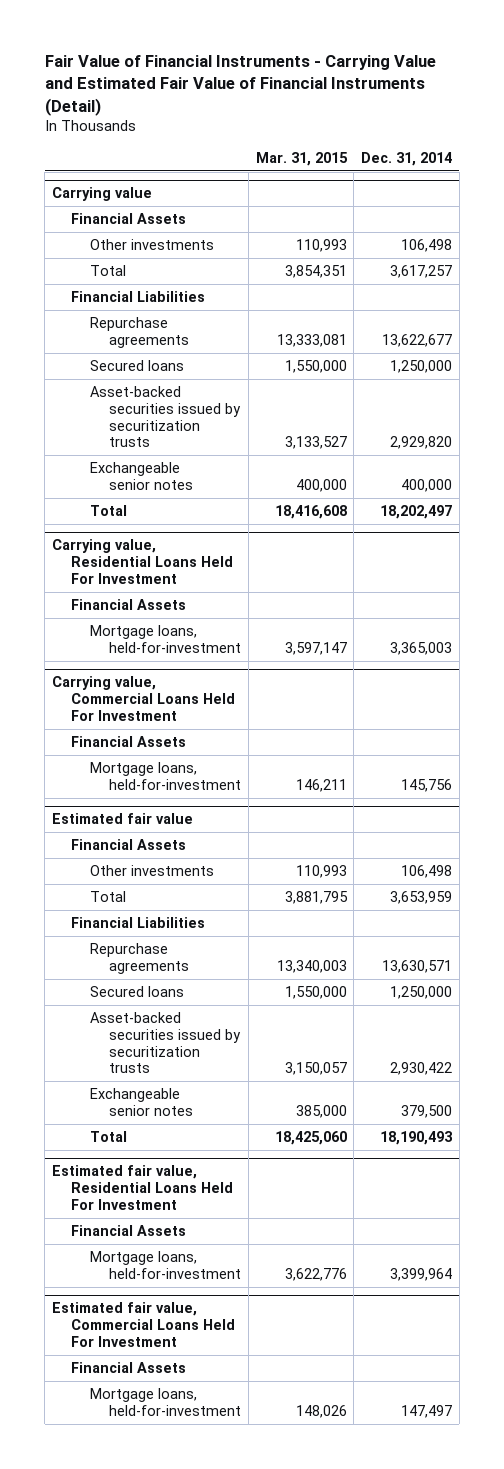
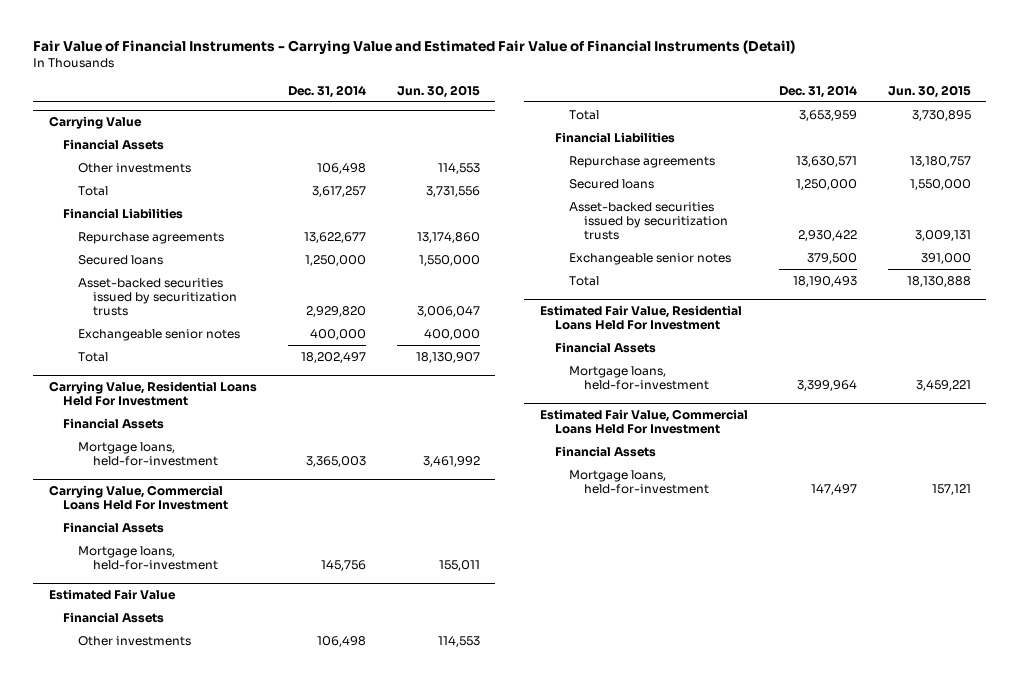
- | Mar. 31, 2015 | Dec. 31, 2014
+ | Dec. 31, 2014 | Jun. 30, 2015
- Carrying value
+ Carrying Value
- Carrying value, Residential Loans Held For Investment
+ Carrying Value, Residential Loans Held For Investment
- Carrying value, Commercial Loans Held For Investment
+ Carrying Value, Commercial Loans Held For Investment
- Estimated fair value
+ Estimated Fair Value
- Estimated fair value, Residential Loans Held For Investment
+ Estimated Fair Value, Residential Loans Held For Investment
- Estimated fair value, Commercial Loans Held For Investment
+ Estimated Fair Value, Commercial Loans Held For Investment

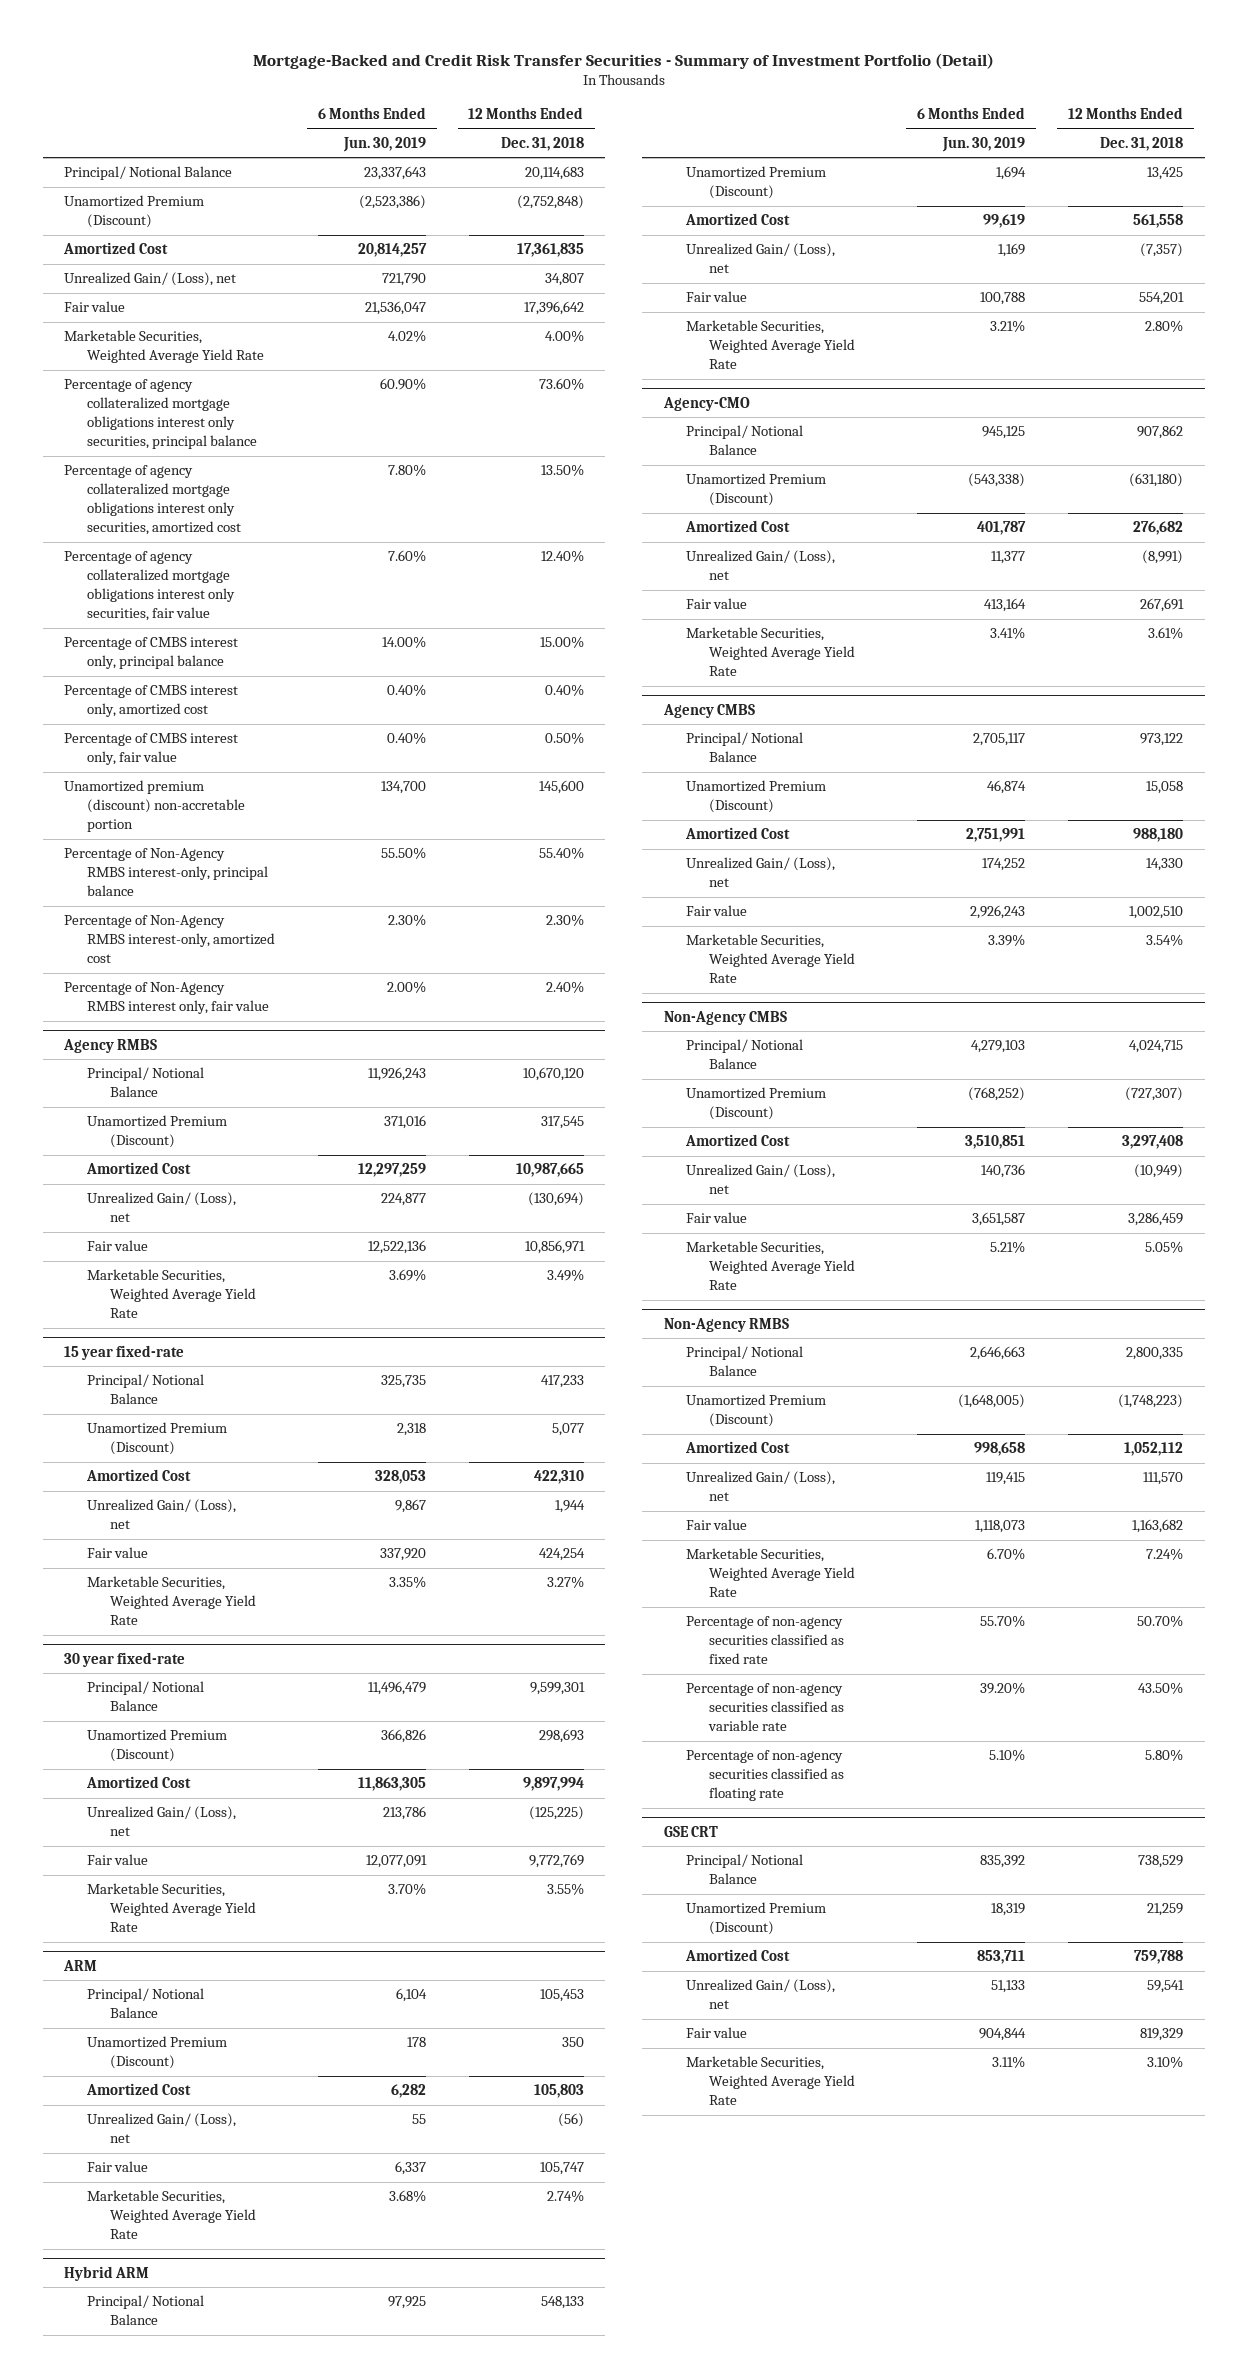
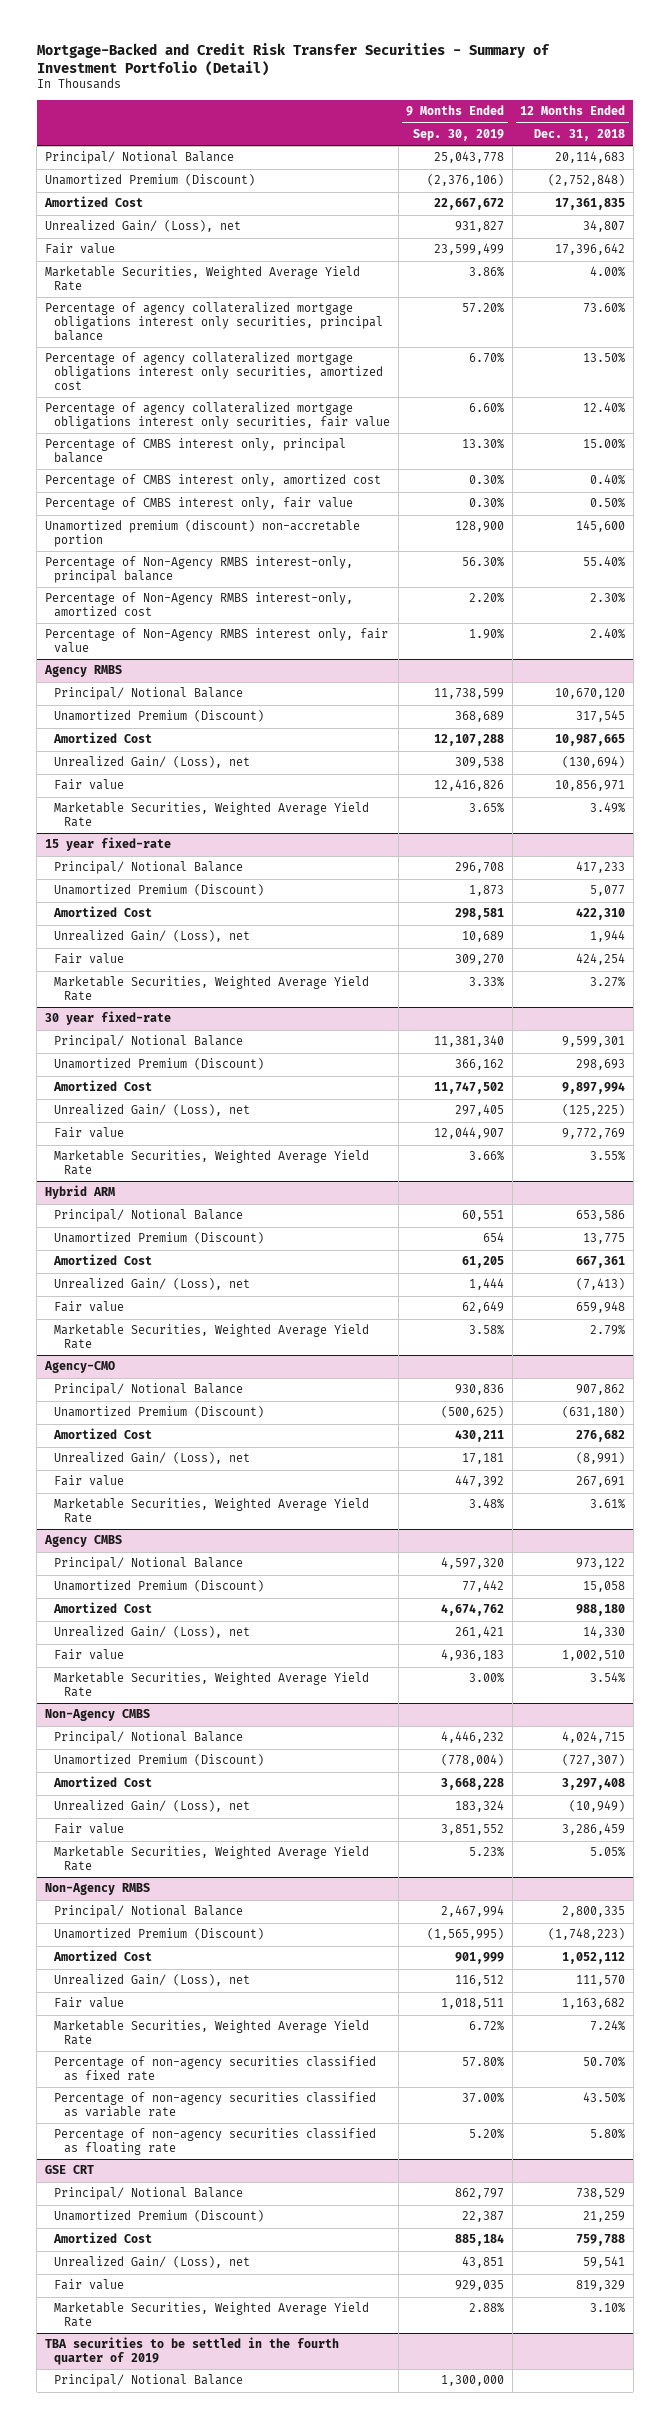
- | 6 Months Ended Jun. 30, 2019 | 12 Months Ended Dec. 31, 2018
+ | 9 Months Ended Sep. 30, 2019 | 12 Months Ended Dec. 31, 2018
- ARM
- Principal/ Notional Balance | 6,104 | 105,453
- Unamortized Premium (Discount) | 178 | 350
- Amortized Cost | 6,282 | 105,803
- Unrealized Gain/ (Loss), net | 55 | (56)
- Fair value | 6,337 | 105,747
- Marketable Securities, Weighted Average Yield Rate | 3.68% | 2.74%
@ Hybrid ARM
- Principal/ Notional Balance | 97,925 | 548,133
- Unamortized Premium (Discount) | 1,694 | 13,425
- Amortized Cost | 99,619 | 561,558
- Unrealized Gain/ (Loss), net | 1,169 | (7,357)
- Fair value | 100,788 | 554,201
- Marketable Securities, Weighted Average Yield Rate | 3.21% | 2.80%
+ Principal/ Notional Balance | 60,551 | 653,586
+ Unamortized Premium (Discount) | 654 | 13,775
+ Amortized Cost | 61,205 | 667,361
+ Unrealized Gain/ (Loss), net | 1,444 | (7,413)
+ Fair value | 62,649 | 659,948
+ Marketable Securities, Weighted Average Yield Rate | 3.58% | 2.79%
+ TBA securities to be settled in the fourth quarter of 2019
+ Principal/ Notional Balance | 1,300,000 |

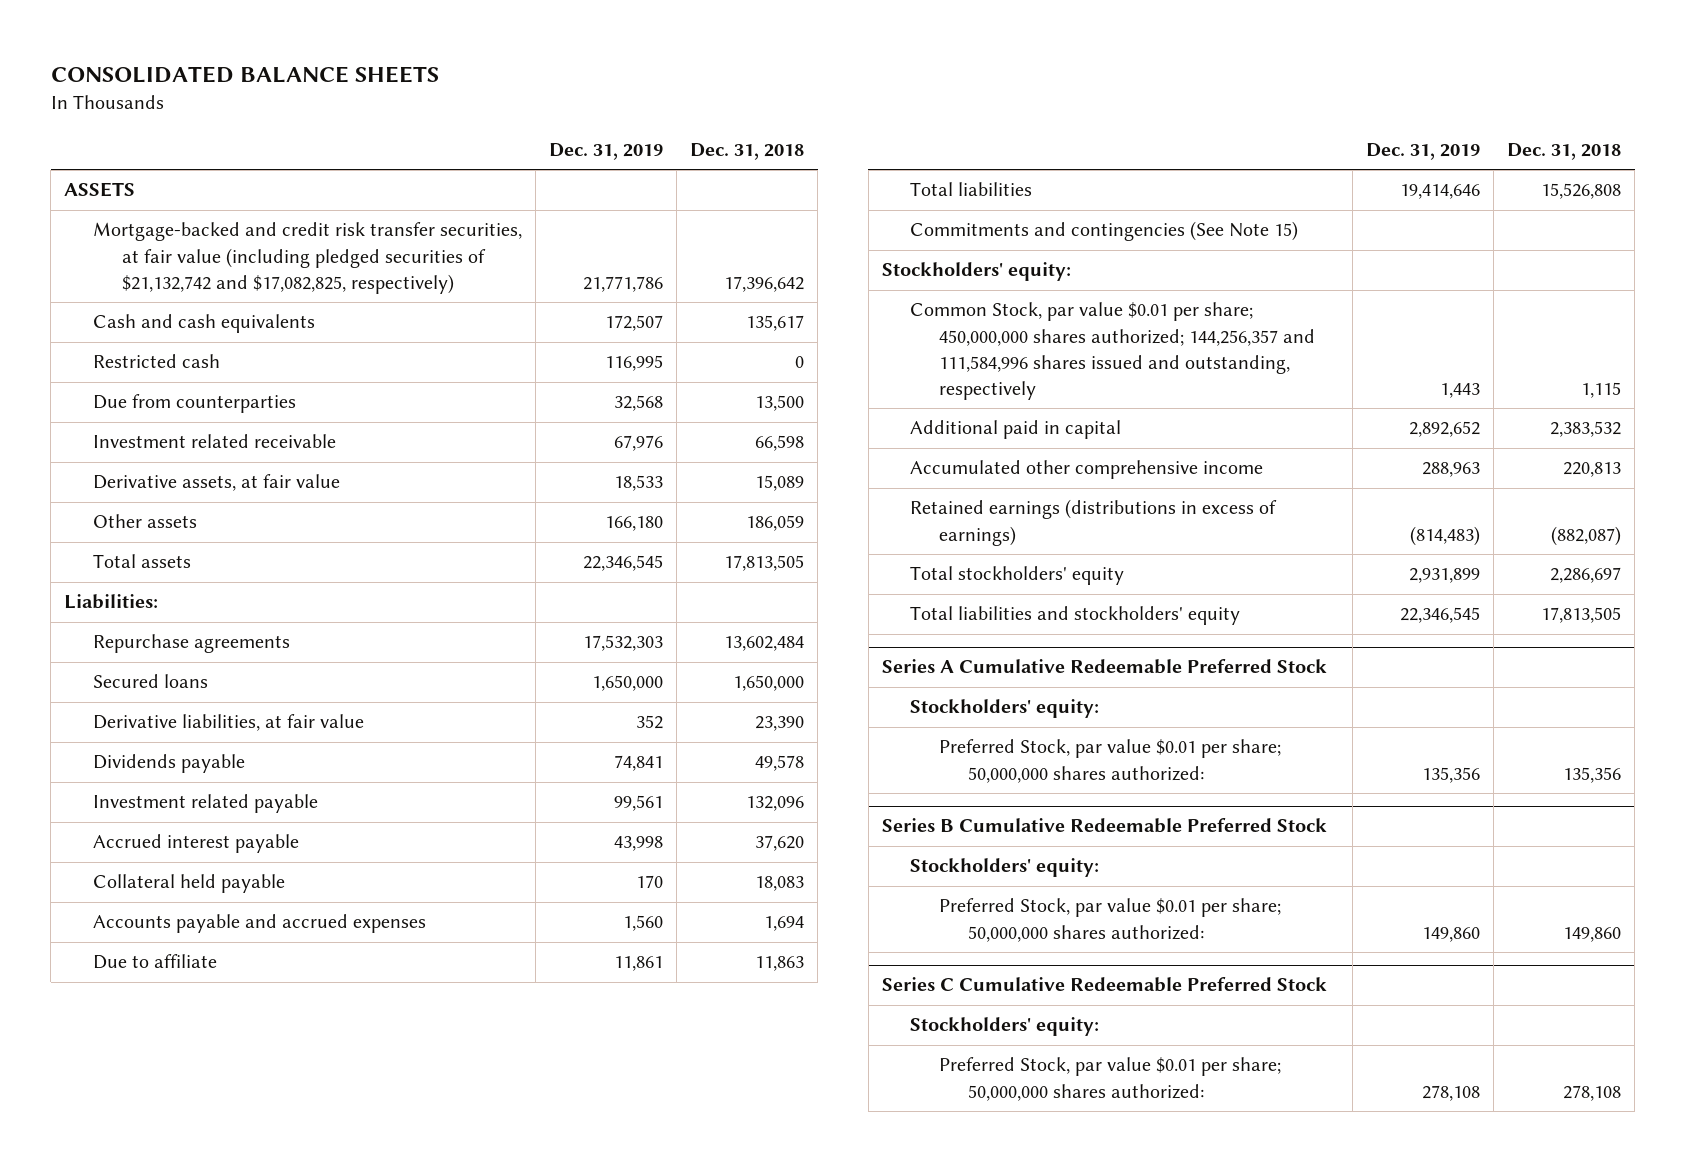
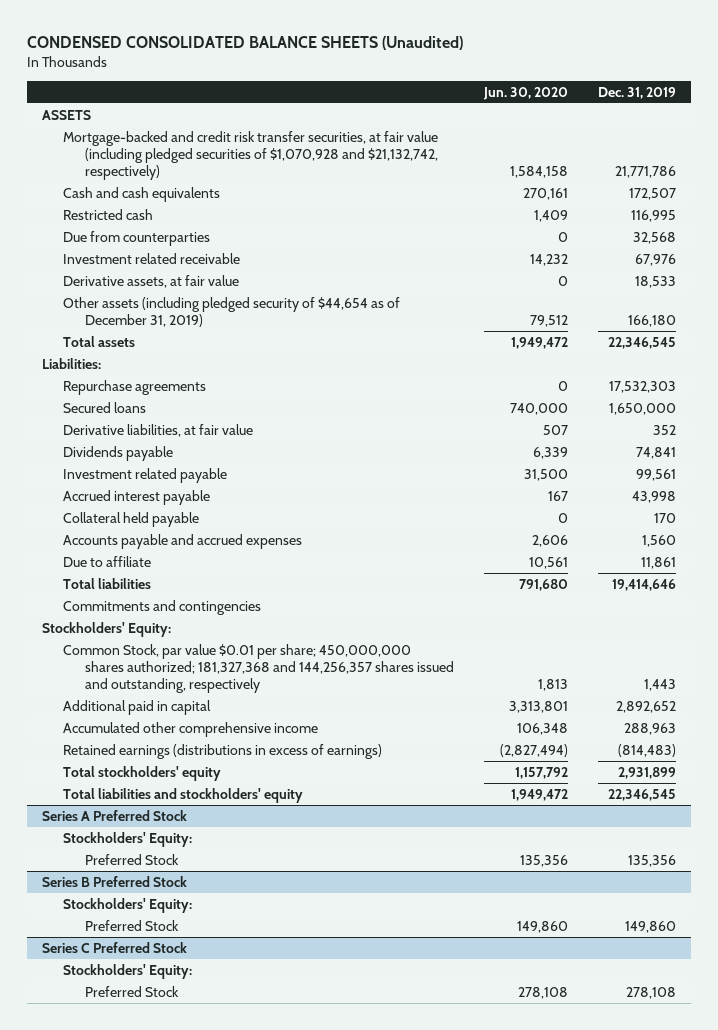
- CONSOLIDATED BALANCE SHEETS
+ CONDENSED CONSOLIDATED BALANCE SHEETS (Unaudited)
- | Dec. 31, 2019 | Dec. 31, 2018
+ | Jun. 30, 2020 | Dec. 31, 2019
- Mortgage-backed and credit risk transfer securities, at fair value (including pledged securities of $21,132,742 and $17,082,825, respectively) | 21,771,786 | 17,396,642
+ Mortgage-backed and credit risk transfer securities, at fair value (including pledged securities of $1,070,928 and $21,132,742, respectively) | 1,584,158 | 21,771,786
- Other assets | 166,180 | 186,059
+ Other assets (including pledged security of $44,654 as of December 31, 2019) | 79,512 | 166,180
- Commitments and contingencies (See Note 15)
- Stockholders' equity:
- Common Stock, par value $0.01 per share; 450,000,000 shares authorized; 144,256,357 and 111,584,996 shares issued and outstanding, respectively | 1,443 | 1,115
+ Commitments and contingencies
+ Stockholders' Equity:
+ Common Stock, par value $0.01 per share; 450,000,000 shares authorized; 181,327,368 and 144,256,357 shares issued and outstanding, respectively | 1,813 | 1,443
- Series A Cumulative Redeemable Preferred Stock
- Stockholders' equity:
- Preferred Stock, par value $0.01 per share; 50,000,000 shares authorized: | 135,356 | 135,356
- Series B Cumulative Redeemable Preferred Stock
- Stockholders' equity:
- Preferred Stock, par value $0.01 per share; 50,000,000 shares authorized: | 149,860 | 149,860
- Series C Cumulative Redeemable Preferred Stock
- Stockholders' equity:
- Preferred Stock, par value $0.01 per share; 50,000,000 shares authorized: | 278,108 | 278,108
+ Series A Preferred Stock
+ Stockholders' Equity:
+ Preferred Stock | 135,356 | 135,356
+ Series B Preferred Stock
+ Stockholders' Equity:
+ Preferred Stock | 149,860 | 149,860
+ Series C Preferred Stock
+ Stockholders' Equity:
+ Preferred Stock | 278,108 | 278,108

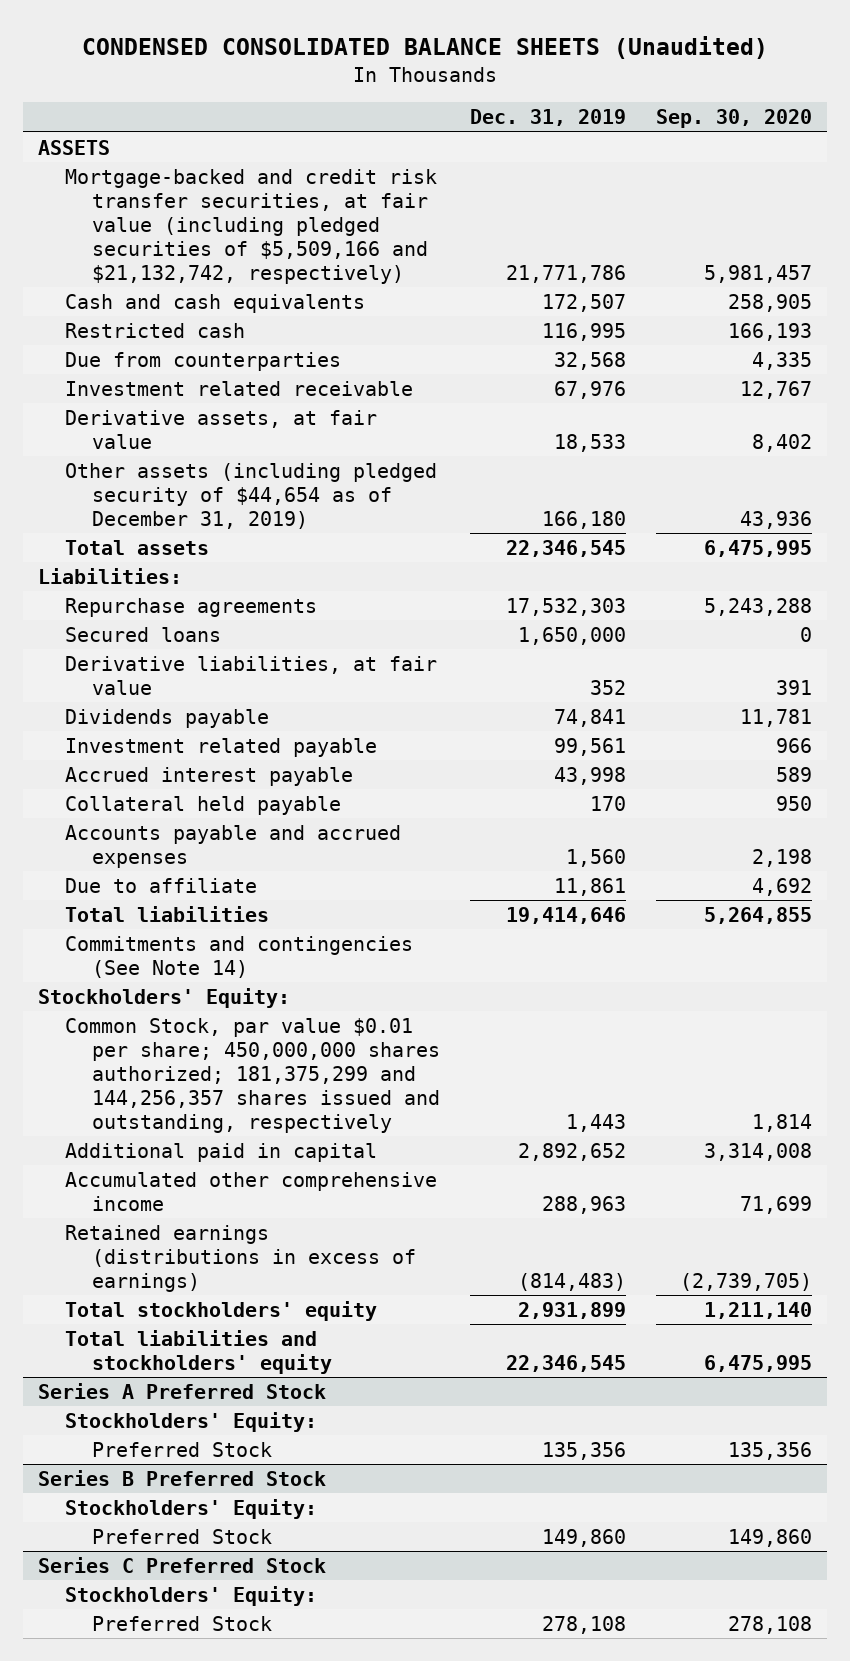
- | Jun. 30, 2020 | Dec. 31, 2019
+ | Dec. 31, 2019 | Sep. 30, 2020
- Mortgage-backed and credit risk transfer securities, at fair value (including pledged securities of $1,070,928 and $21,132,742, respectively) | 1,584,158 | 21,771,786
+ Mortgage-backed and credit risk transfer securities, at fair value (including pledged securities of $5,509,166 and $21,132,742, respectively) | 21,771,786 | 5,981,457
- Commitments and contingencies
+ Commitments and contingencies (See Note 14)
- Common Stock, par value $0.01 per share; 450,000,000 shares authorized; 181,327,368 and 144,256,357 shares issued and outstanding, respectively | 1,813 | 1,443
+ Common Stock, par value $0.01 per share; 450,000,000 shares authorized; 181,375,299 and 144,256,357 shares issued and outstanding, respectively | 1,443 | 1,814

